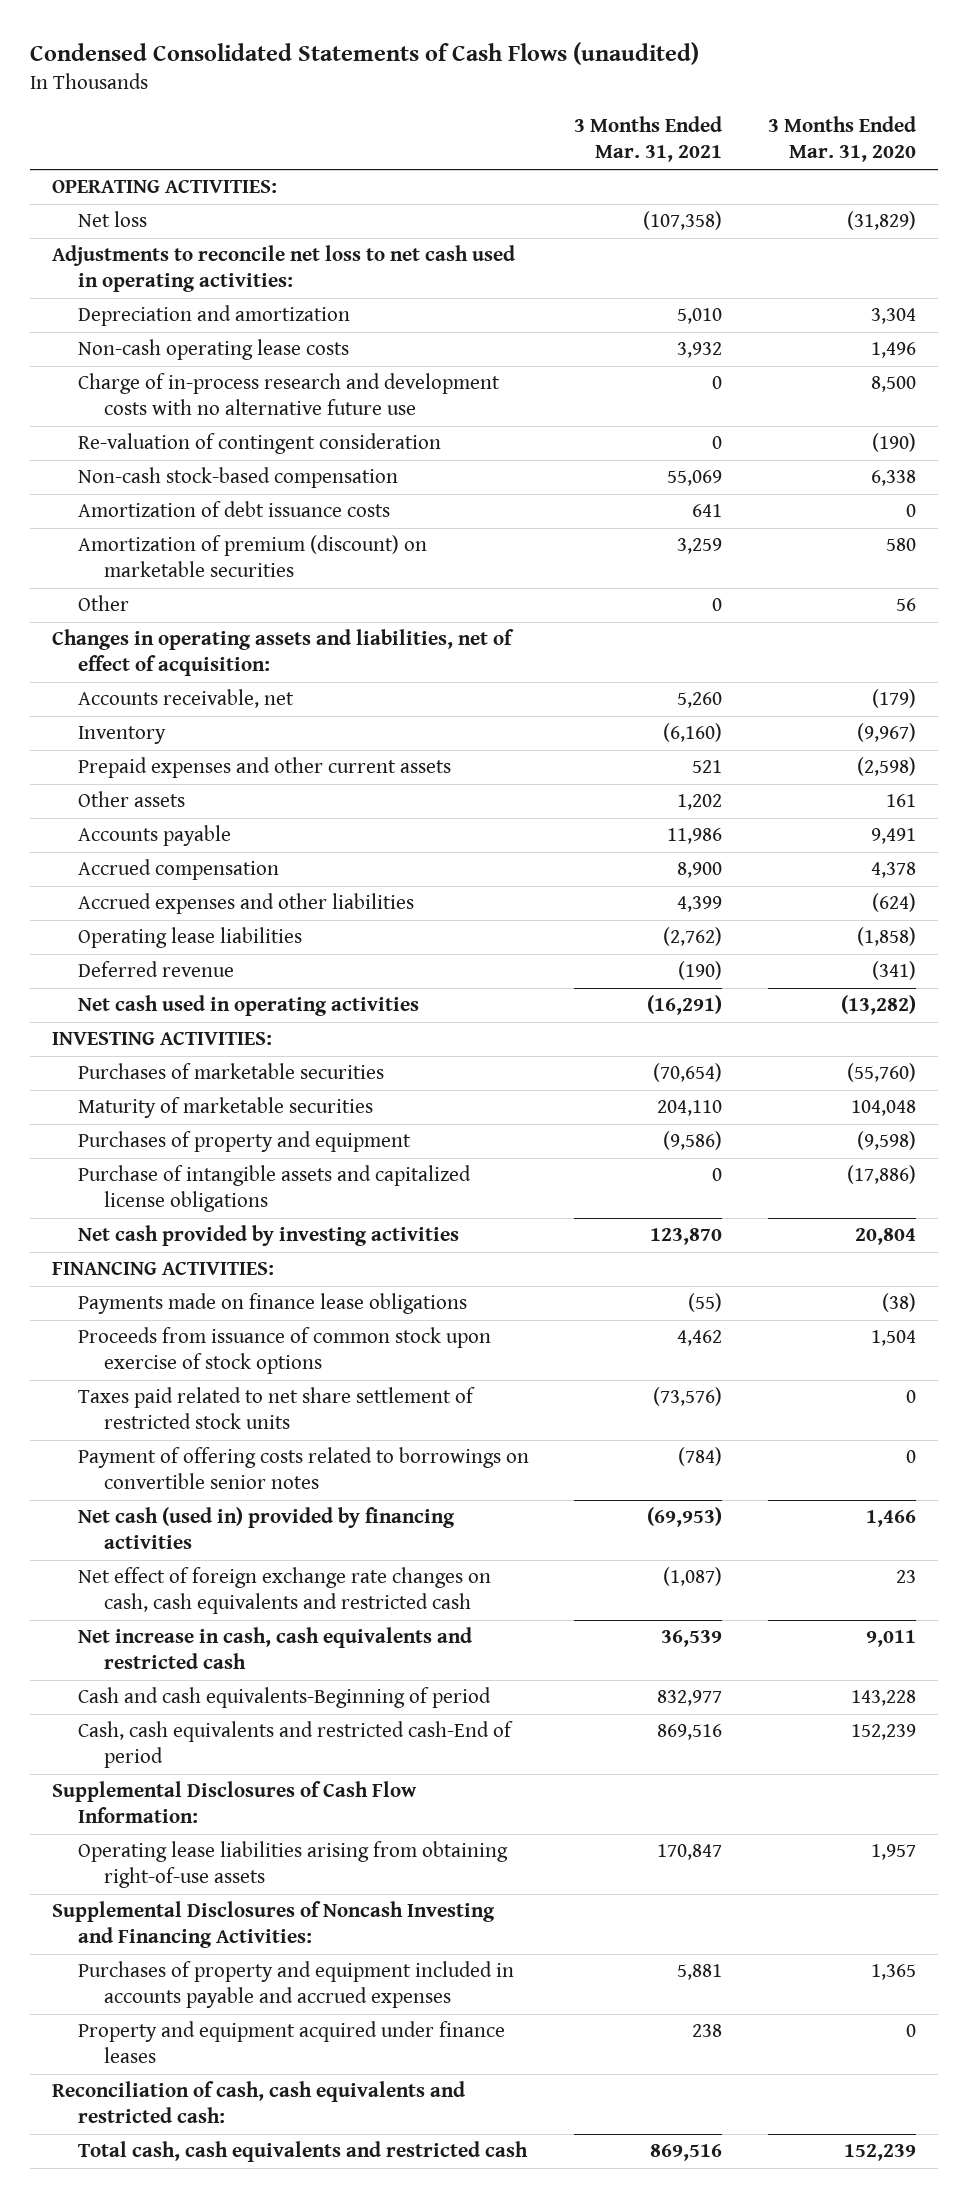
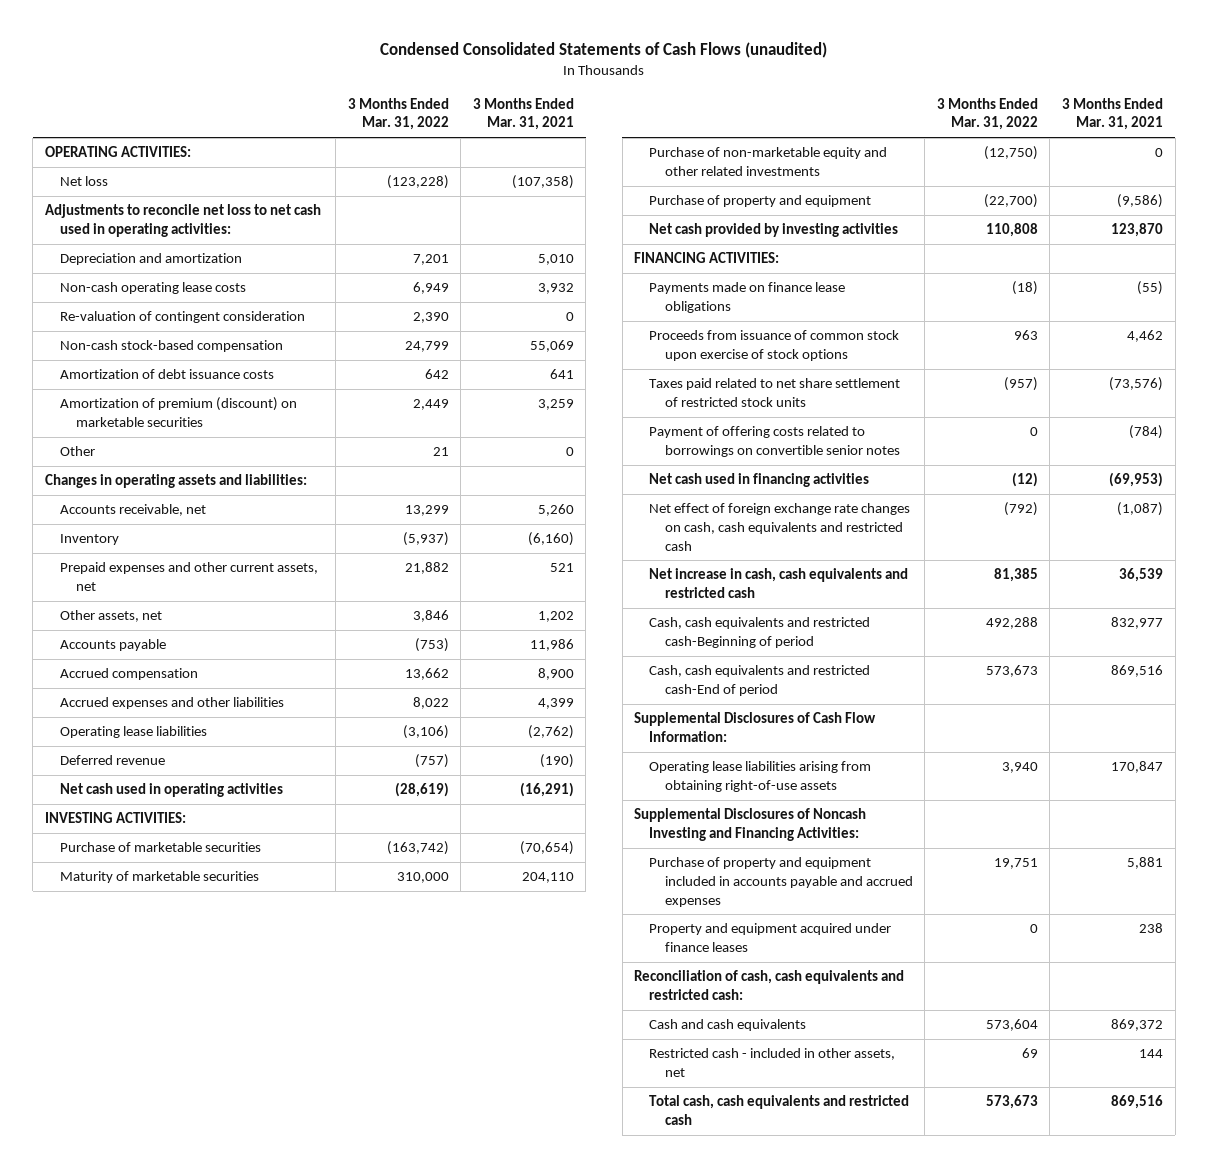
- | 3 Months Ended Mar. 31, 2021 | 3 Months Ended Mar. 31, 2020
+ | 3 Months Ended Mar. 31, 2022 | 3 Months Ended Mar. 31, 2021
- Charge of in-process research and development costs with no alternative future use | 0 | 8,500
- Changes in operating assets and liabilities, net of effect of acquisition:
+ Changes in operating assets and liabilities:
- Prepaid expenses and other current assets | 521 | (2,598)
- Other assets | 1,202 | 161
+ Prepaid expenses and other current assets, net | 21,882 | 521
+ Other assets, net | 3,846 | 1,202
- Purchases of marketable securities | (70,654) | (55,760)
+ Purchase of marketable securities | (163,742) | (70,654)
- Purchases of property and equipment | (9,586) | (9,598)
- Purchase of intangible assets and capitalized license obligations | 0 | (17,886)
+ Purchase of non-marketable equity and other related investments | (12,750) | 0
+ Purchase of property and equipment | (22,700) | (9,586)
- Net cash (used in) provided by financing activities | (69,953) | 1,466
+ Net cash used in financing activities | (12) | (69,953)
- Cash and cash equivalents-Beginning of period | 832,977 | 143,228
+ Cash, cash equivalents and restricted cash-Beginning of period | 492,288 | 832,977
- Purchases of property and equipment included in accounts payable and accrued expenses | 5,881 | 1,365
+ Purchase of property and equipment included in accounts payable and accrued expenses | 19,751 | 5,881
+ Cash and cash equivalents | 573,604 | 869,372
+ Restricted cash - included in other assets, net | 69 | 144

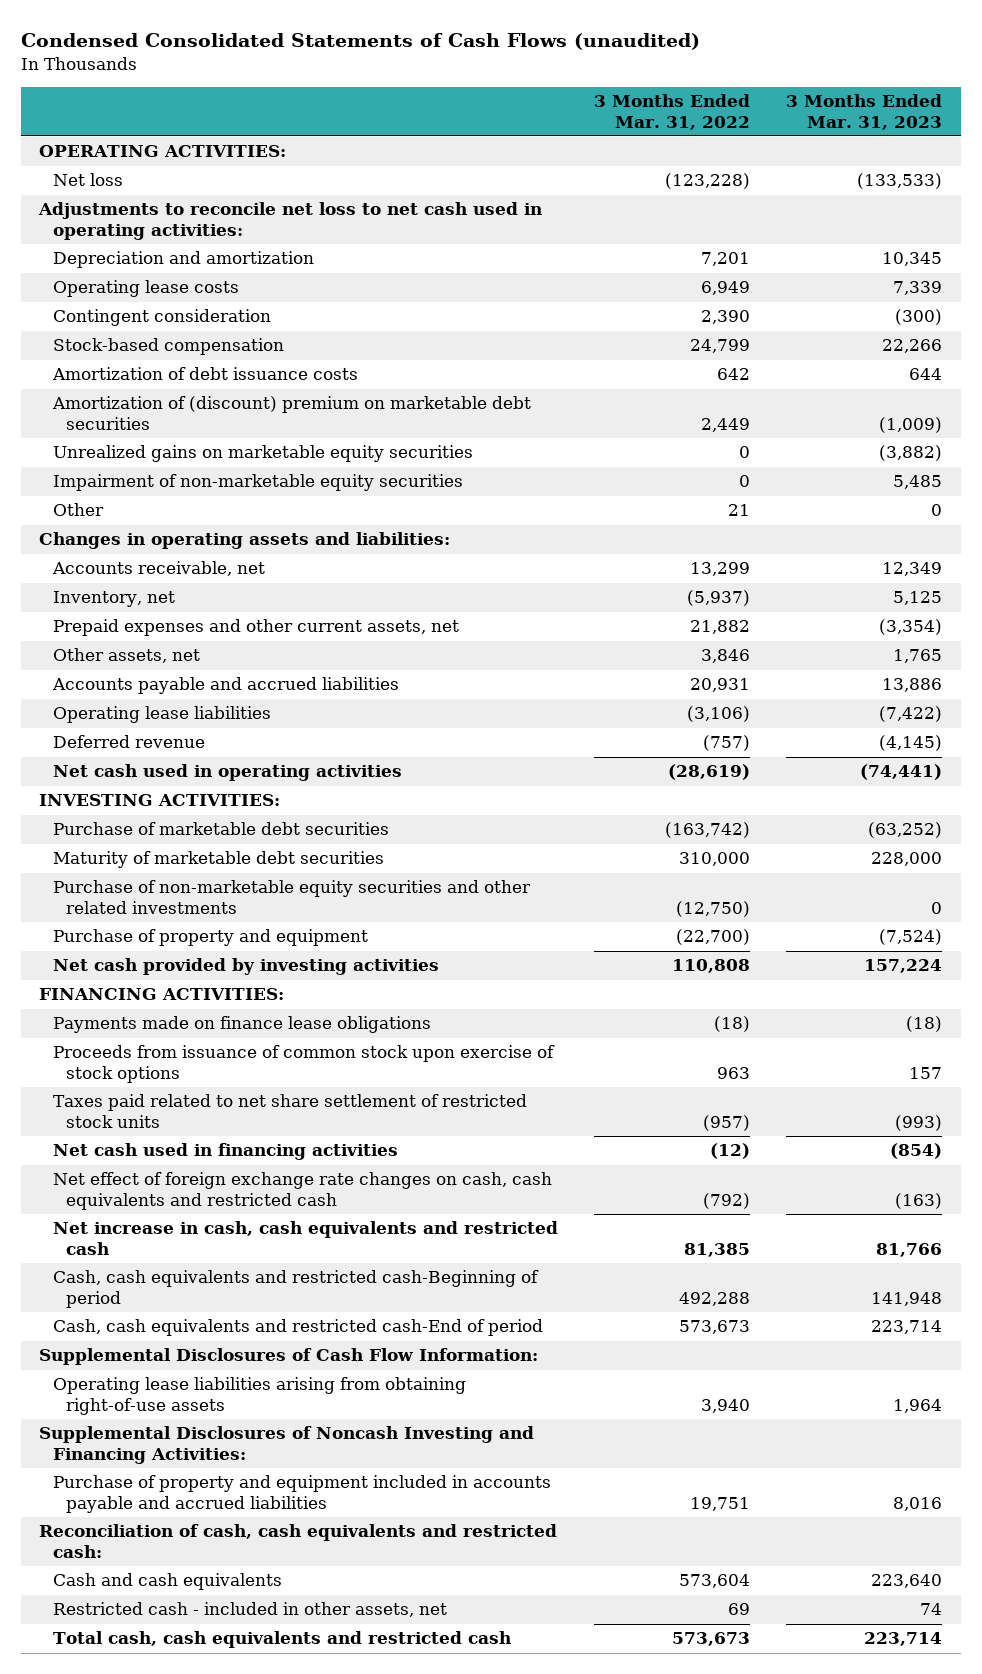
- | 3 Months Ended Mar. 31, 2022 | 3 Months Ended Mar. 31, 2021
+ | 3 Months Ended Mar. 31, 2022 | 3 Months Ended Mar. 31, 2023
- Non-cash operating lease costs | 6,949 | 3,932
- Re-valuation of contingent consideration | 2,390 | 0
- Non-cash stock-based compensation | 24,799 | 55,069
+ Operating lease costs | 6,949 | 7,339
+ Contingent consideration | 2,390 | (300)
+ Stock-based compensation | 24,799 | 22,266
- Amortization of premium (discount) on marketable securities | 2,449 | 3,259
+ Amortization of (discount) premium on marketable debt securities | 2,449 | (1,009)
+ Unrealized gains on marketable equity securities | 0 | (3,882)
+ Impairment of non-marketable equity securities | 0 | 5,485
- Inventory | (5,937) | (6,160)
+ Inventory, net | (5,937) | 5,125
- Accounts payable | (753) | 11,986
- Accrued compensation | 13,662 | 8,900
- Accrued expenses and other liabilities | 8,022 | 4,399
+ Accounts payable and accrued liabilities | 20,931 | 13,886
- Purchase of marketable securities | (163,742) | (70,654)
- Maturity of marketable securities | 310,000 | 204,110
- Purchase of non-marketable equity and other related investments | (12,750) | 0
+ Purchase of marketable debt securities | (163,742) | (63,252)
+ Maturity of marketable debt securities | 310,000 | 228,000
+ Purchase of non-marketable equity securities and other related investments | (12,750) | 0
- Payment of offering costs related to borrowings on convertible senior notes | 0 | (784)
- Purchase of property and equipment included in accounts payable and accrued expenses | 19,751 | 5,881
- Property and equipment acquired under finance leases | 0 | 238
+ Purchase of property and equipment included in accounts payable and accrued liabilities | 19,751 | 8,016

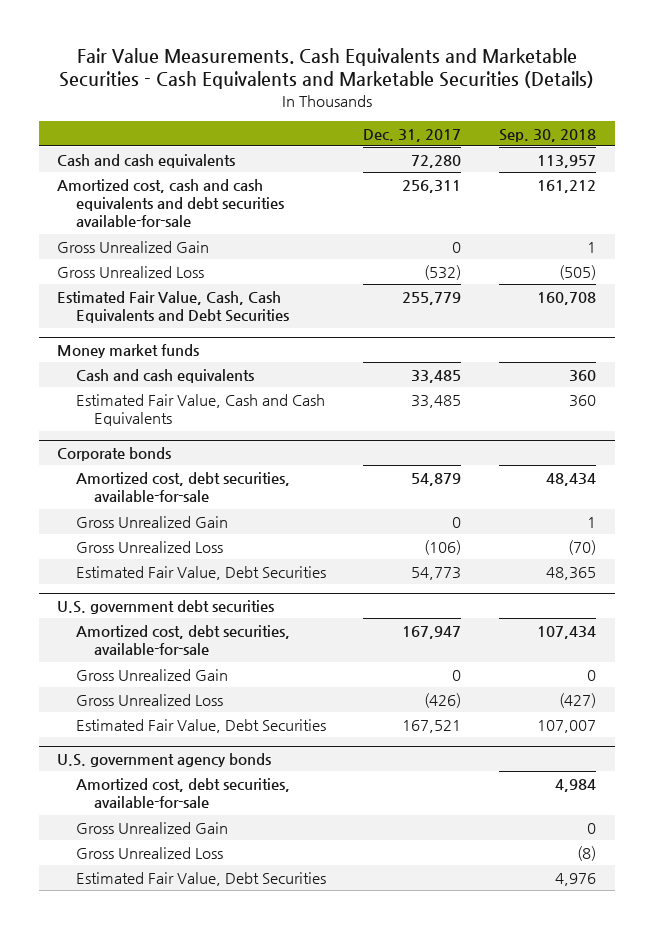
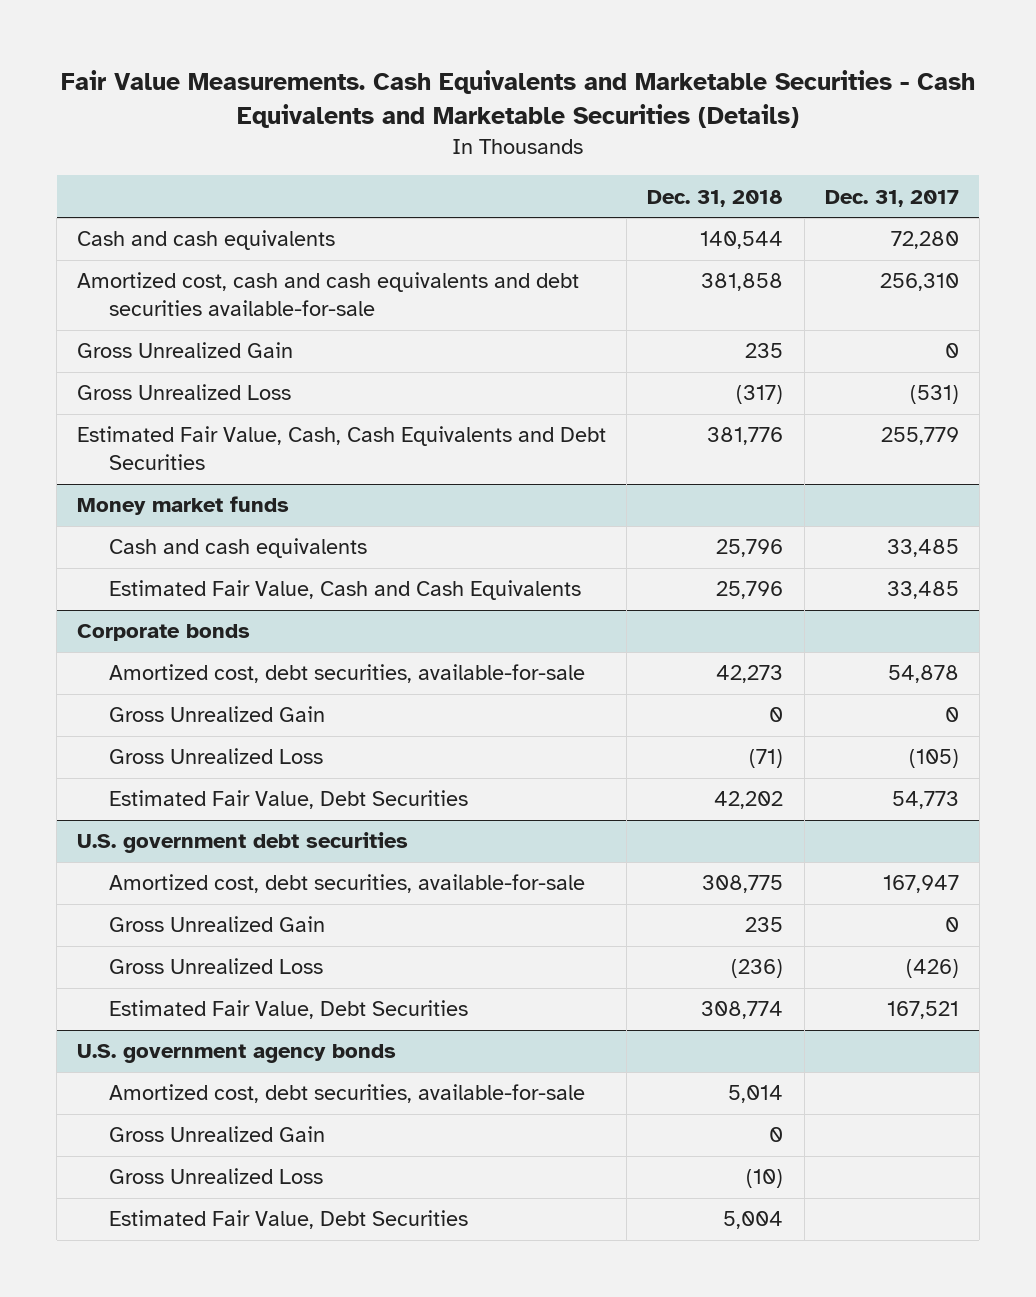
- | Dec. 31, 2017 | Sep. 30, 2018
+ | Dec. 31, 2018 | Dec. 31, 2017
- Amortized cost, cash and cash equivalents and debt securities available-for-sale | 256,311 | 161,212
+ Amortized cost, cash and cash equivalents and debt securities available-for-sale | 381,858 | 256,310
- Gross Unrealized Loss | (532) | (505)
+ Gross Unrealized Loss | (317) | (531)
@ Corporate bonds
- Amortized cost, debt securities, available-for-sale | 54,879 | 48,434
+ Amortized cost, debt securities, available-for-sale | 42,273 | 54,878
- Gross Unrealized Loss | (106) | (70)
+ Gross Unrealized Loss | (71) | (105)

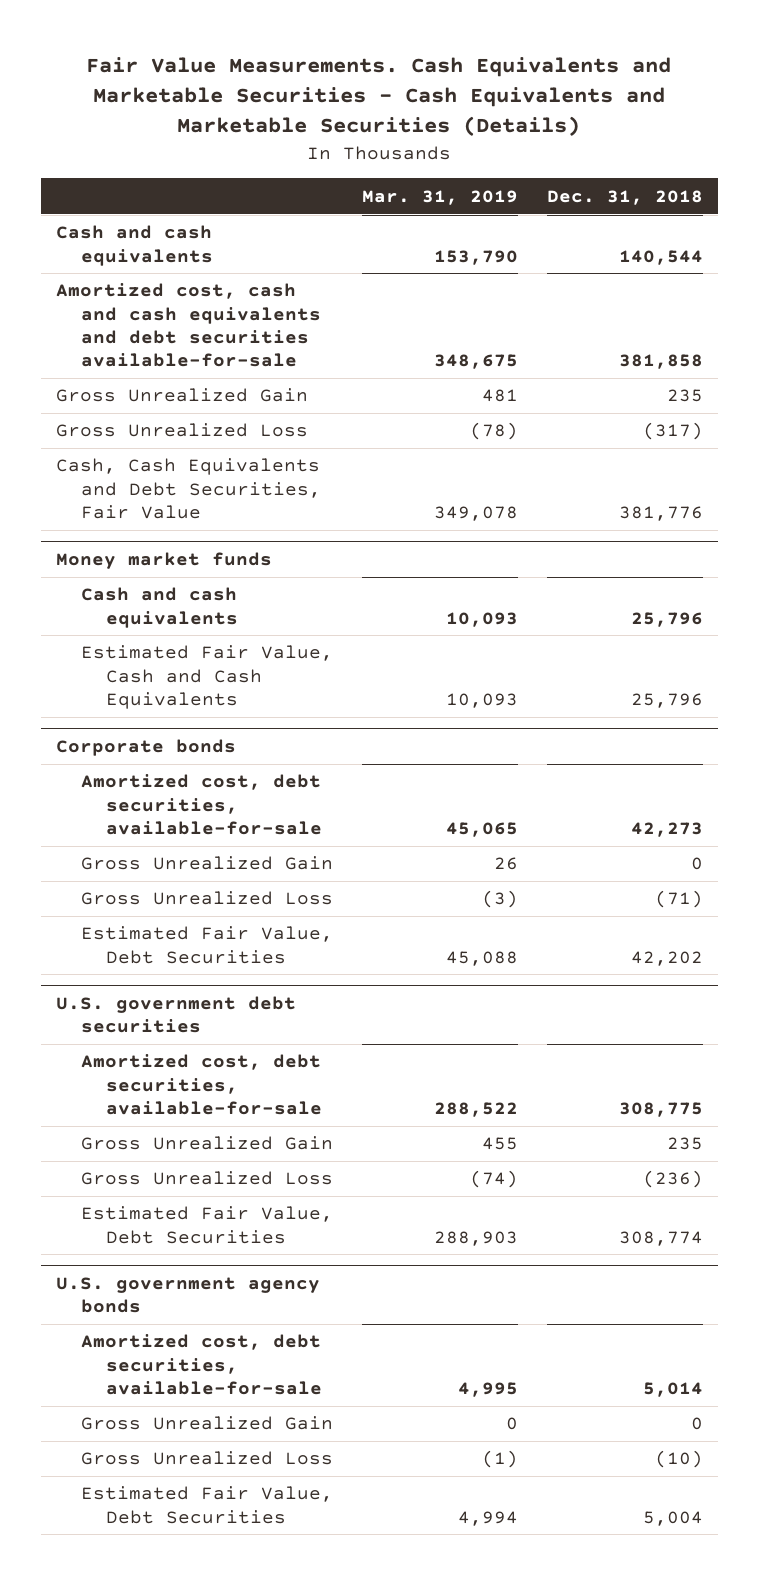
- | Dec. 31, 2018 | Dec. 31, 2017
+ | Mar. 31, 2019 | Dec. 31, 2018
- Estimated Fair Value, Cash, Cash Equivalents and Debt Securities | 381,776 | 255,779
+ Cash, Cash Equivalents and Debt Securities, Fair Value | 349,078 | 381,776

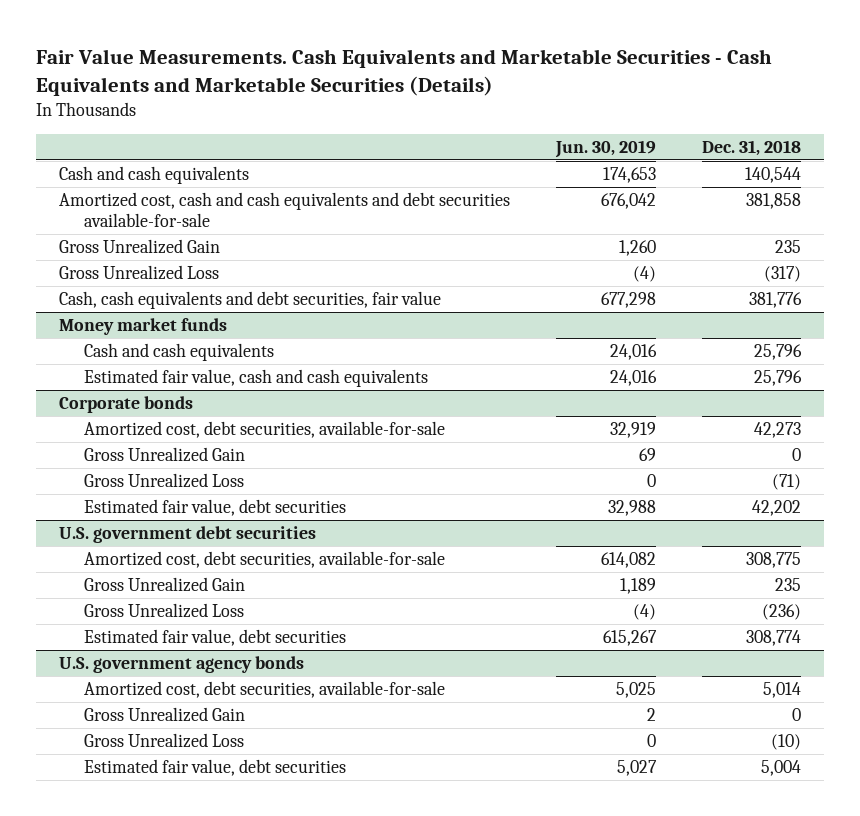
- | Mar. 31, 2019 | Dec. 31, 2018
+ | Jun. 30, 2019 | Dec. 31, 2018
- Cash, Cash Equivalents and Debt Securities, Fair Value | 349,078 | 381,776
+ Cash, cash equivalents and debt securities, fair value | 677,298 | 381,776
@ Money market funds
- Estimated Fair Value, Cash and Cash Equivalents | 10,093 | 25,796
+ Estimated fair value, cash and cash equivalents | 24,016 | 25,796
@ Corporate bonds
- Estimated Fair Value, Debt Securities | 45,088 | 42,202
+ Estimated fair value, debt securities | 32,988 | 42,202
@ U.S. government debt securities
- Estimated Fair Value, Debt Securities | 288,903 | 308,774
+ Estimated fair value, debt securities | 615,267 | 308,774
@ U.S. government agency bonds
- Estimated Fair Value, Debt Securities | 4,994 | 5,004
+ Estimated fair value, debt securities | 5,027 | 5,004

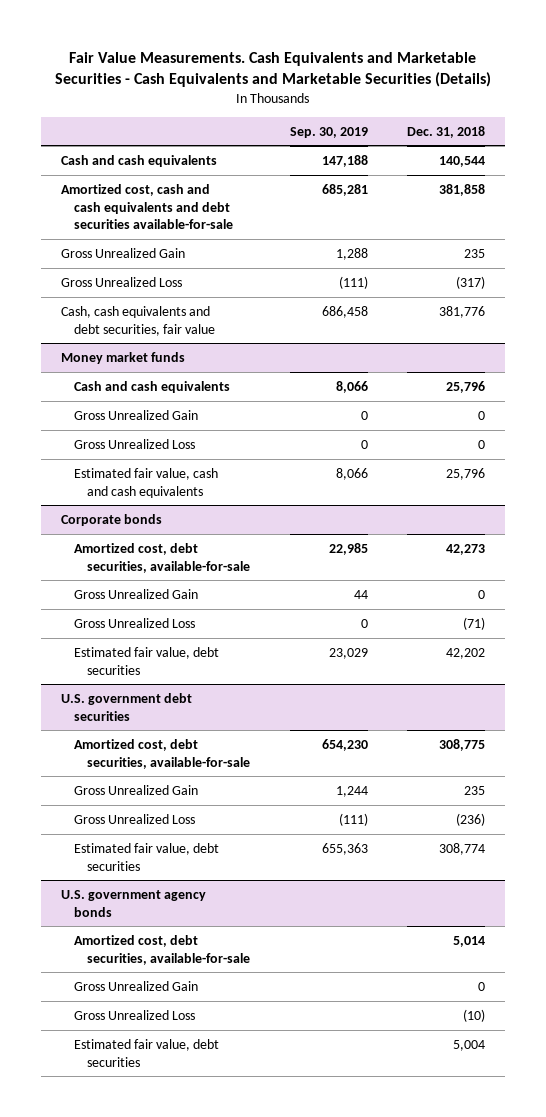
- | Jun. 30, 2019 | Dec. 31, 2018
+ | Sep. 30, 2019 | Dec. 31, 2018
@ Money market funds
+ Gross Unrealized Gain | 0 | 0
+ Gross Unrealized Loss | 0 | 0

